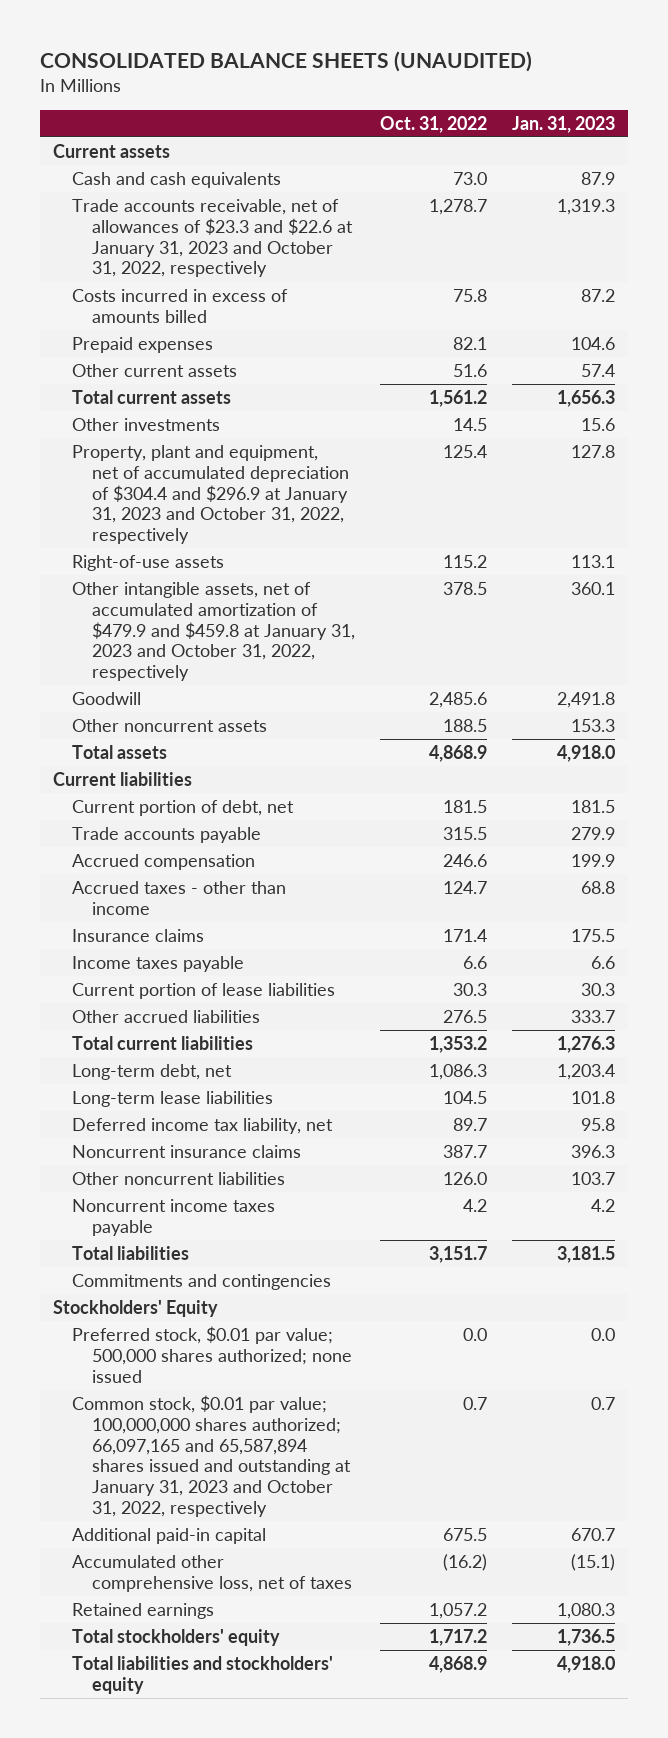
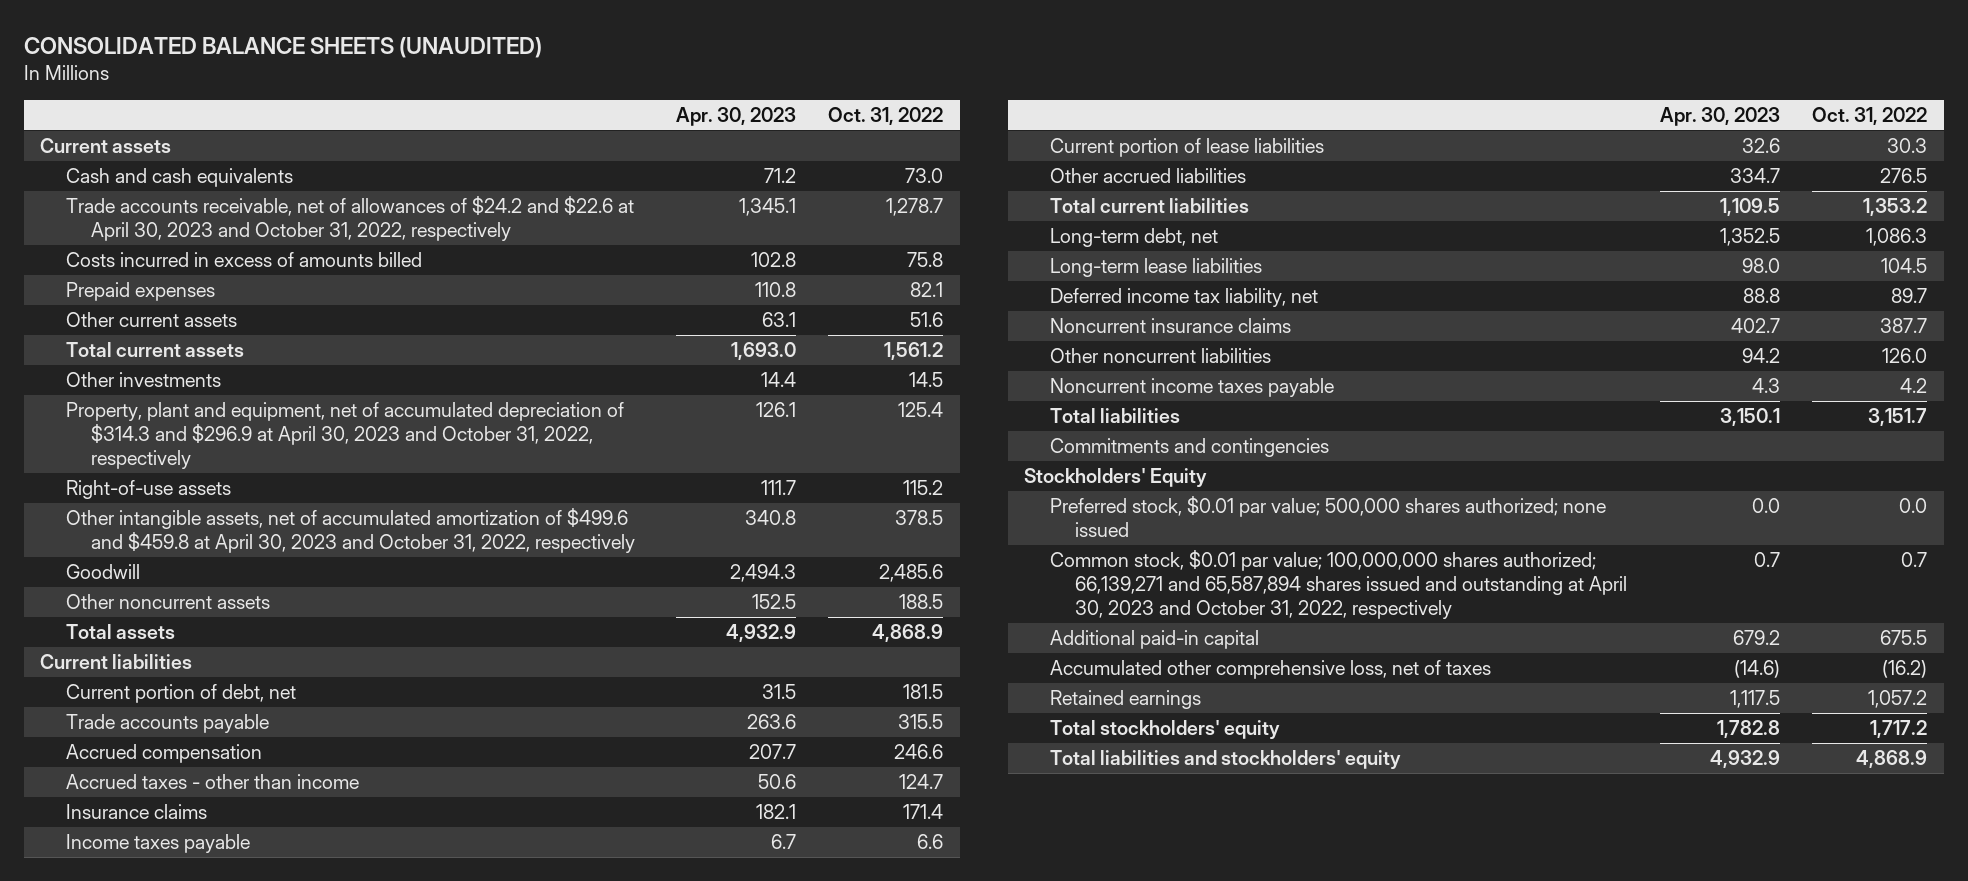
- | Oct. 31, 2022 | Jan. 31, 2023
+ | Apr. 30, 2023 | Oct. 31, 2022
- Trade accounts receivable, net of allowances of $23.3 and $22.6 at January 31, 2023 and October 31, 2022, respectively | 1,278.7 | 1,319.3
+ Trade accounts receivable, net of allowances of $24.2 and $22.6 at April 30, 2023 and October 31, 2022, respectively | 1,345.1 | 1,278.7
- Property, plant and equipment, net of accumulated depreciation of $304.4 and $296.9 at January 31, 2023 and October 31, 2022, respectively | 125.4 | 127.8
+ Property, plant and equipment, net of accumulated depreciation of $314.3 and $296.9 at April 30, 2023 and October 31, 2022, respectively | 126.1 | 125.4
- Other intangible assets, net of accumulated amortization of $479.9 and $459.8 at January 31, 2023 and October 31, 2022, respectively | 378.5 | 360.1
+ Other intangible assets, net of accumulated amortization of $499.6 and $459.8 at April 30, 2023 and October 31, 2022, respectively | 340.8 | 378.5
- Common stock, $0.01 par value; 100,000,000 shares authorized; 66,097,165 and 65,587,894 shares issued and outstanding at January 31, 2023 and October 31, 2022, respectively | 0.7 | 0.7
+ Common stock, $0.01 par value; 100,000,000 shares authorized; 66,139,271 and 65,587,894 shares issued and outstanding at April 30, 2023 and October 31, 2022, respectively | 0.7 | 0.7

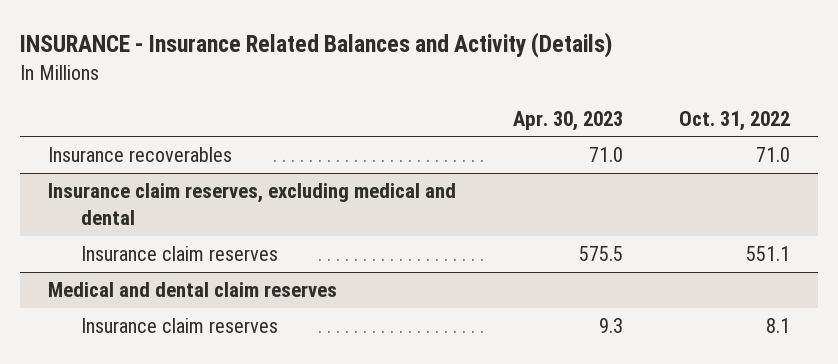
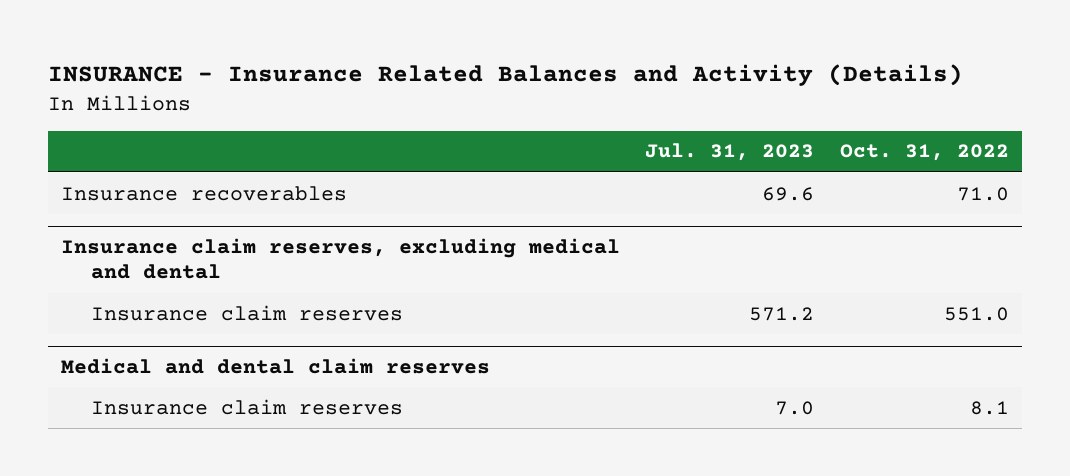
- | Apr. 30, 2023 | Oct. 31, 2022
+ | Jul. 31, 2023 | Oct. 31, 2022
@ Insurance claim reserves, excluding medical and dental
- Insurance claim reserves | 575.5 | 551.1
+ Insurance claim reserves | 571.2 | 551.0

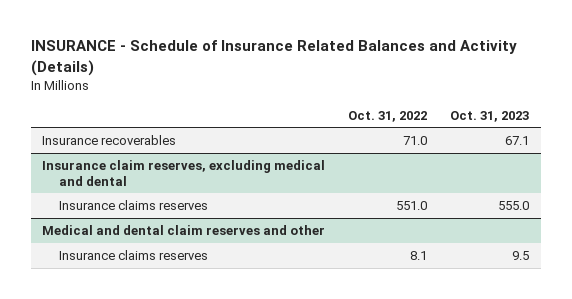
- INSURANCE - Insurance Related Balances and Activity (Details)
+ INSURANCE - Schedule of Insurance Related Balances and Activity (Details)
- | Jul. 31, 2023 | Oct. 31, 2022
+ | Oct. 31, 2022 | Oct. 31, 2023
@ Insurance claim reserves, excluding medical and dental
- Insurance claim reserves | 571.2 | 551.0
- Medical and dental claim reserves
- Insurance claim reserves | 7.0 | 8.1
@ Insurance claim reserves, excluding medical and dental
+ Insurance claims reserves | 551.0 | 555.0
+ Medical and dental claim reserves and other
+ Insurance claims reserves | 8.1 | 9.5

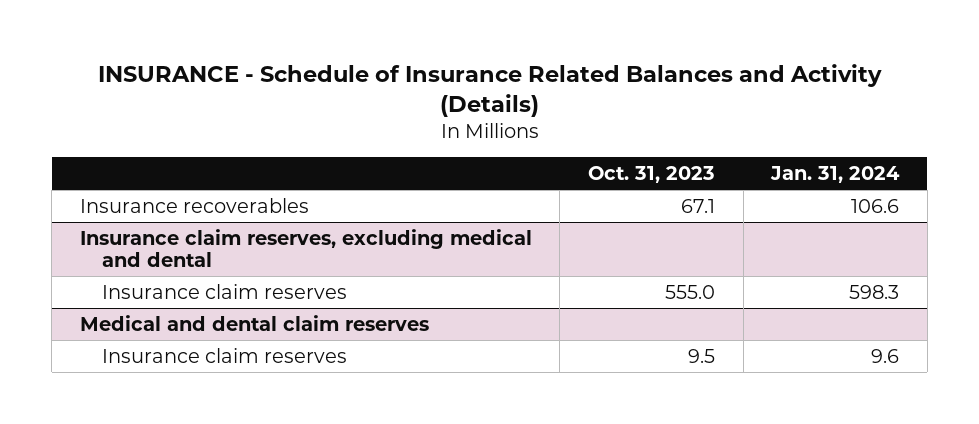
- | Oct. 31, 2022 | Oct. 31, 2023
+ | Oct. 31, 2023 | Jan. 31, 2024
@ Insurance claim reserves, excluding medical and dental
- Insurance claims reserves | 551.0 | 555.0
- Medical and dental claim reserves and other
- Insurance claims reserves | 8.1 | 9.5
@ Insurance claim reserves, excluding medical and dental
+ Insurance claim reserves | 555.0 | 598.3
+ Medical and dental claim reserves
+ Insurance claim reserves | 9.5 | 9.6

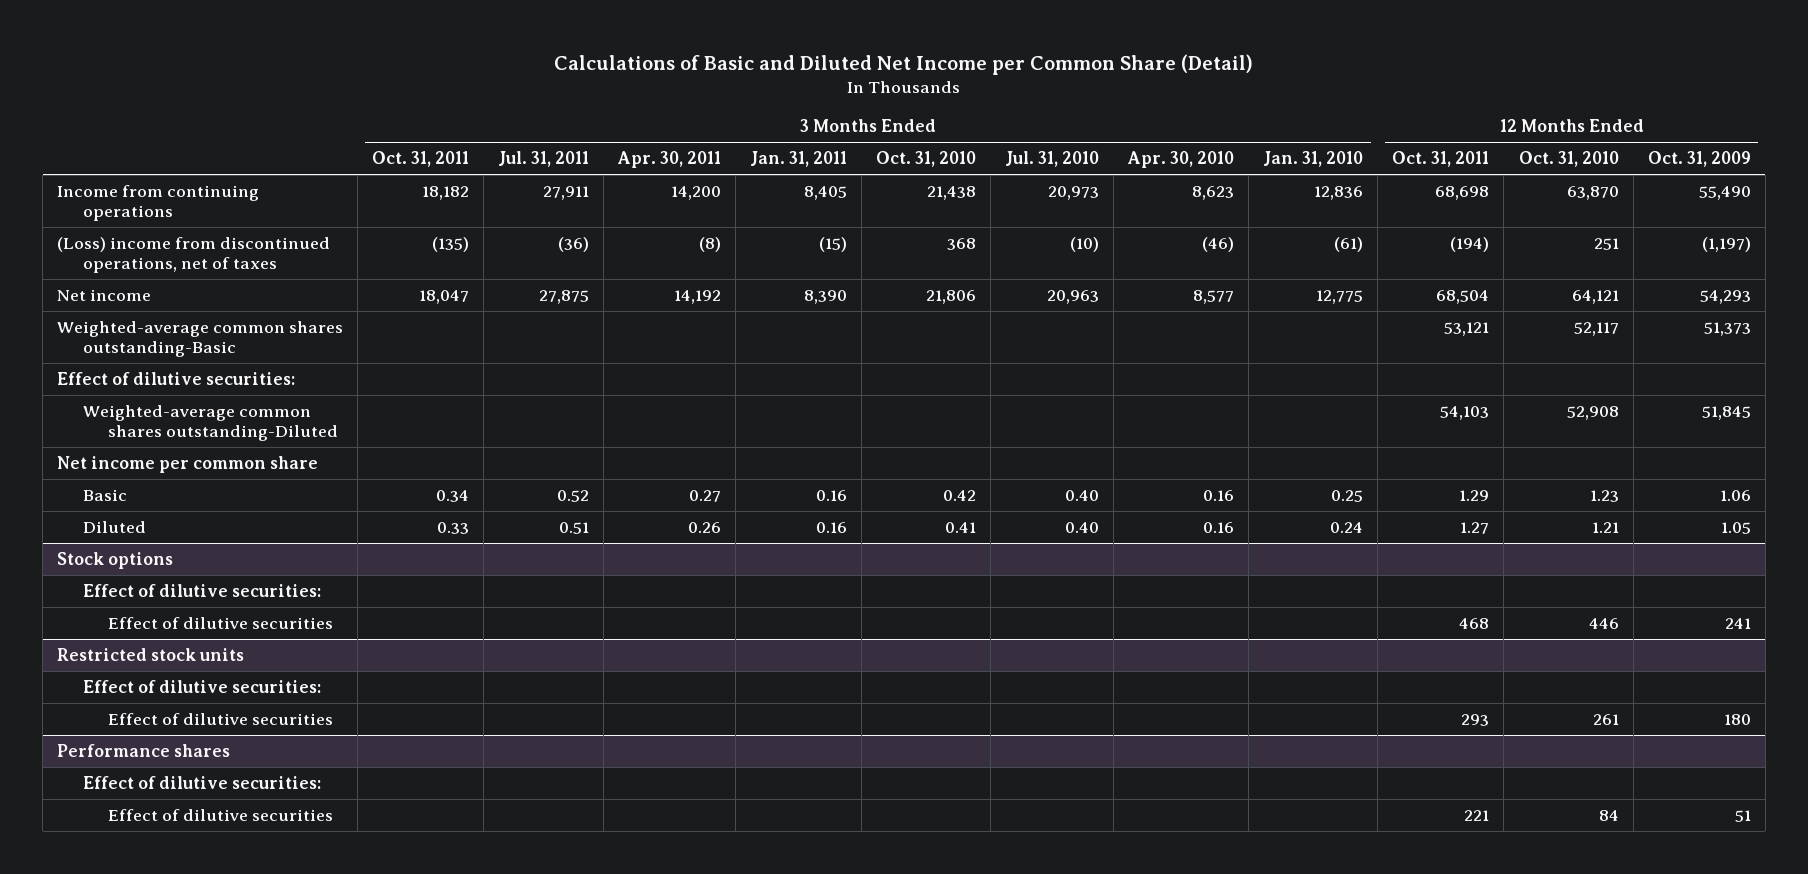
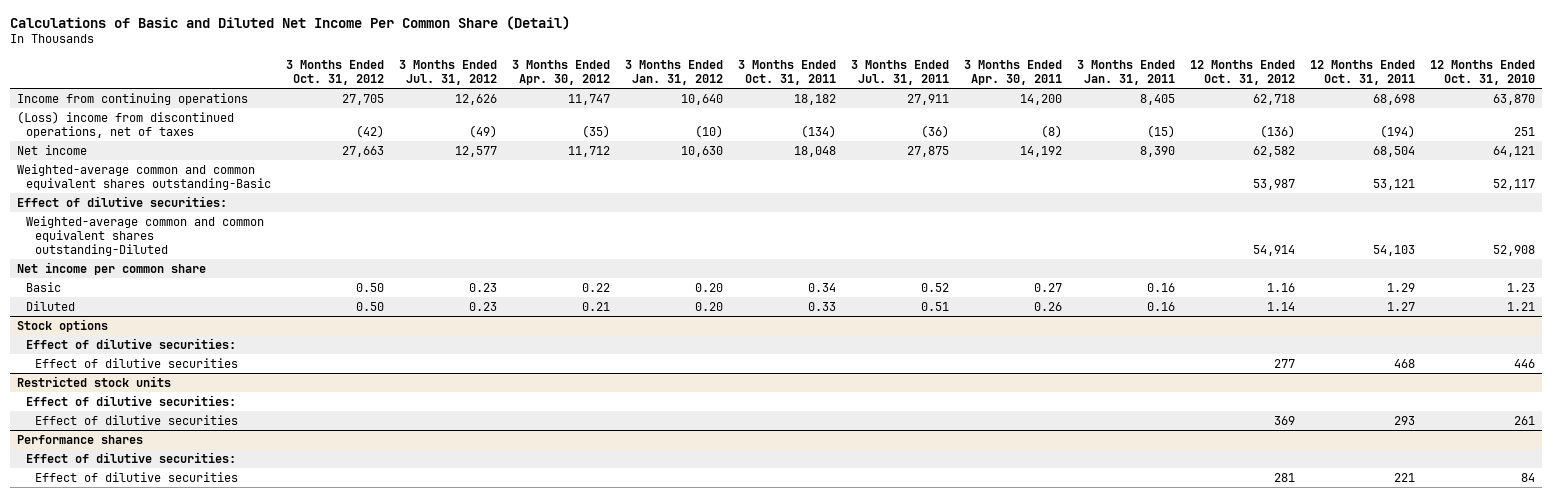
- Calculations of Basic and Diluted Net Income per Common Share (Detail)
+ Calculations of Basic and Diluted Net Income Per Common Share (Detail)
- | 3 Months Ended Oct. 31, 2011 | 3 Months Ended Jul. 31, 2011 | 3 Months Ended Apr. 30, 2011 | 3 Months Ended Jan. 31, 2011 | 3 Months Ended Oct. 31, 2010 | 3 Months Ended Jul. 31, 2010 | 3 Months Ended Apr. 30, 2010 | 3 Months Ended Jan. 31, 2010 | 12 Months Ended Oct. 31, 2011 | 12 Months Ended Oct. 31, 2010 | 12 Months Ended Oct. 31, 2009
+ | 3 Months Ended Oct. 31, 2012 | 3 Months Ended Jul. 31, 2012 | 3 Months Ended Apr. 30, 2012 | 3 Months Ended Jan. 31, 2012 | 3 Months Ended Oct. 31, 2011 | 3 Months Ended Jul. 31, 2011 | 3 Months Ended Apr. 30, 2011 | 3 Months Ended Jan. 31, 2011 | 12 Months Ended Oct. 31, 2012 | 12 Months Ended Oct. 31, 2011 | 12 Months Ended Oct. 31, 2010
- (Loss) income from discontinued operations, net of taxes | (135) | (36) | (8) | (15) | 368 | (10) | (46) | (61) | (194) | 251 | (1,197)
- Net income | 18,047 | 27,875 | 14,192 | 8,390 | 21,806 | 20,963 | 8,577 | 12,775 | 68,504 | 64,121 | 54,293
- Weighted-average common shares outstanding-Basic | | | | | | | | | 53,121 | 52,117 | 51,373
+ (Loss) income from discontinued operations, net of taxes | (42) | (49) | (35) | (10) | (134) | (36) | (8) | (15) | (136) | (194) | 251
+ Net income | 27,663 | 12,577 | 11,712 | 10,630 | 18,048 | 27,875 | 14,192 | 8,390 | 62,582 | 68,504 | 64,121
+ Weighted-average common and common equivalent shares outstanding-Basic | | | | | | | | | 53,987 | 53,121 | 52,117
- Weighted-average common shares outstanding-Diluted | | | | | | | | | 54,103 | 52,908 | 51,845
+ Weighted-average common and common equivalent shares outstanding-Diluted | | | | | | | | | 54,914 | 54,103 | 52,908

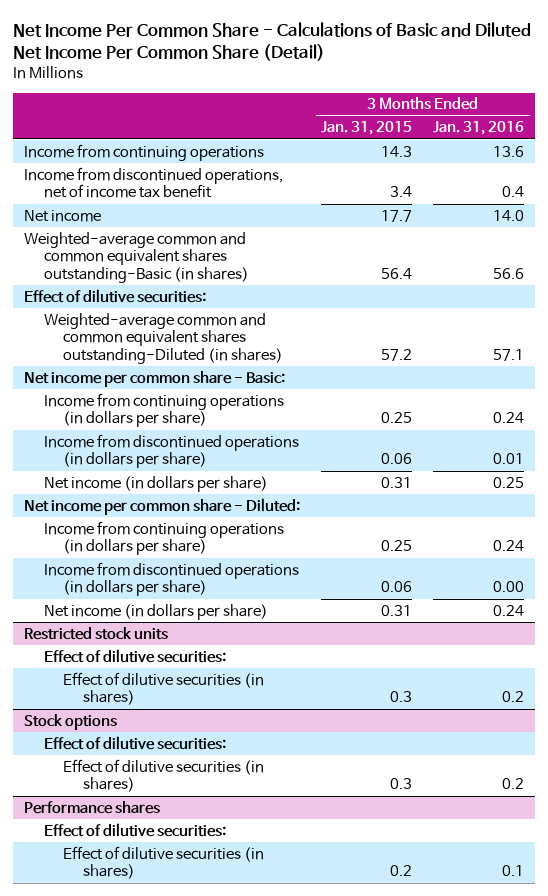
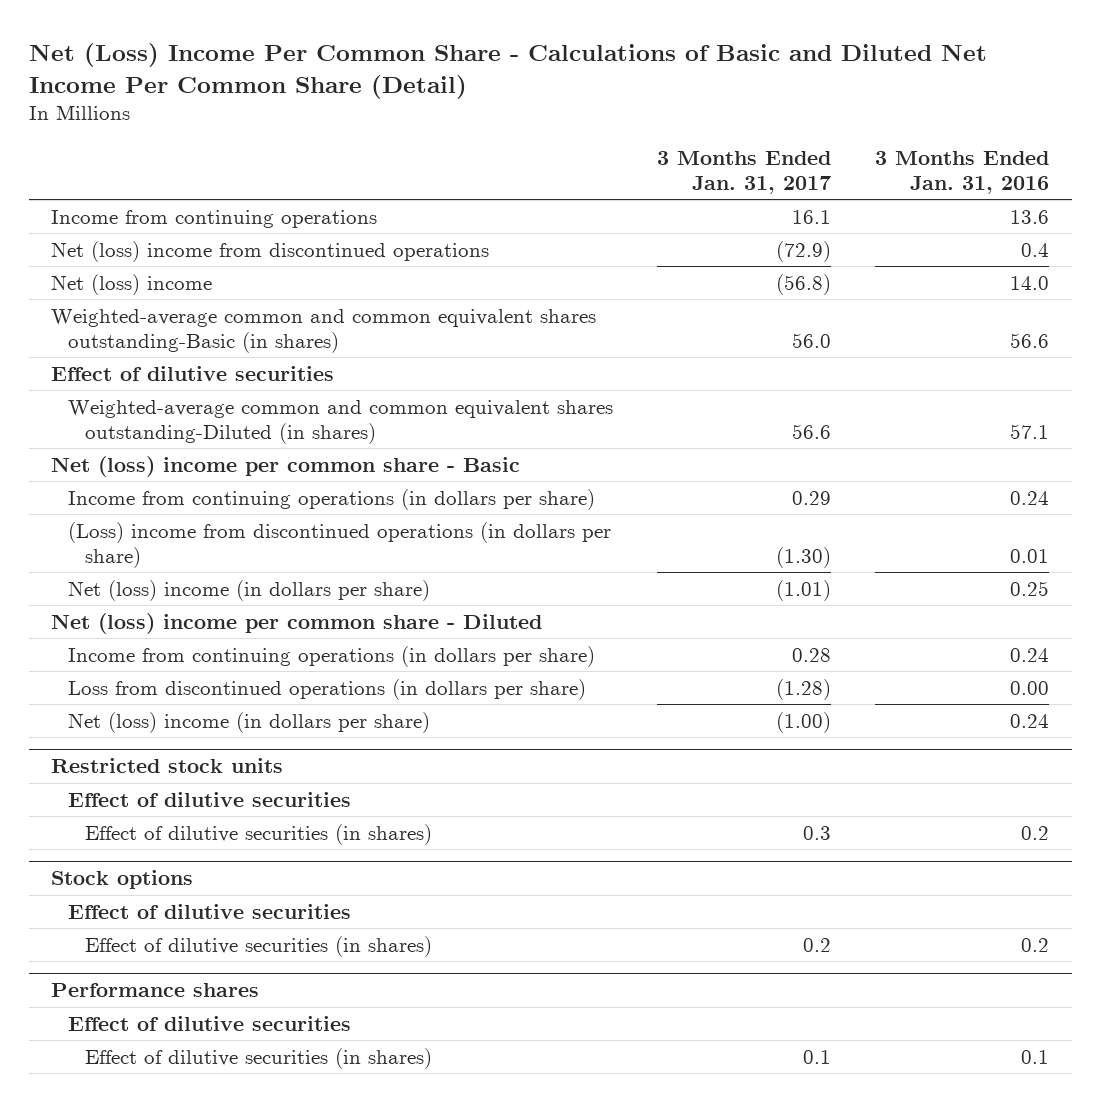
- Net Income Per Common Share - Calculations of Basic and Diluted Net Income Per Common Share (Detail)
+ Net (Loss) Income Per Common Share - Calculations of Basic and Diluted Net Income Per Common Share (Detail)
- | 3 Months Ended Jan. 31, 2015 | 3 Months Ended Jan. 31, 2016
+ | 3 Months Ended Jan. 31, 2017 | 3 Months Ended Jan. 31, 2016
- Income from discontinued operations, net of income tax benefit | 3.4 | 0.4
- Net income | 17.7 | 14.0
+ Net (loss) income from discontinued operations | (72.9) | 0.4
+ Net (loss) income | (56.8) | 14.0
- Effect of dilutive securities:
+ Effect of dilutive securities
- Net income per common share - Basic:
+ Net (loss) income per common share - Basic
- Income from discontinued operations (in dollars per share) | 0.06 | 0.01
- Net income (in dollars per share) | 0.31 | 0.25
- Net income per common share - Diluted:
+ (Loss) income from discontinued operations (in dollars per share) | (1.30) | 0.01
+ Net (loss) income (in dollars per share) | (1.01) | 0.25
+ Net (loss) income per common share - Diluted
- Income from discontinued operations (in dollars per share) | 0.06 | 0.00
- Net income (in dollars per share) | 0.31 | 0.24
+ Loss from discontinued operations (in dollars per share) | (1.28) | 0.00
+ Net (loss) income (in dollars per share) | (1.00) | 0.24
@ Restricted stock units
- Effect of dilutive securities:
+ Effect of dilutive securities
@ Stock options
- Effect of dilutive securities:
+ Effect of dilutive securities
@ Performance shares
- Effect of dilutive securities:
+ Effect of dilutive securities

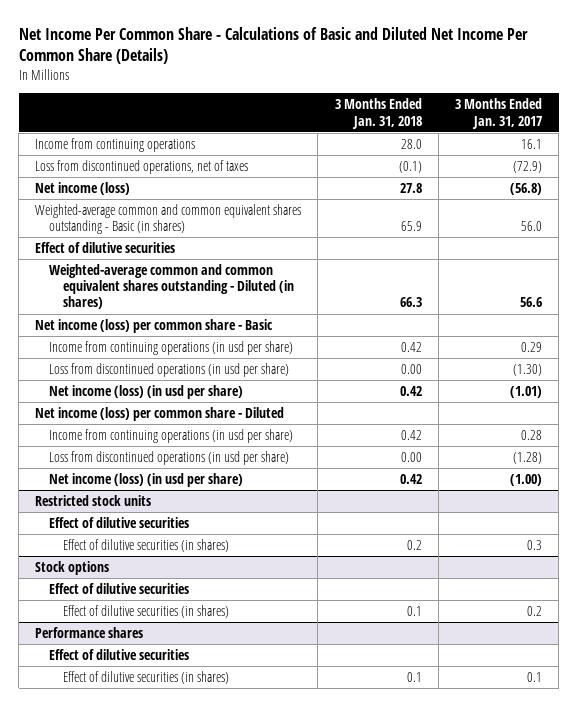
- Net (Loss) Income Per Common Share - Calculations of Basic and Diluted Net Income Per Common Share (Detail)
+ Net Income Per Common Share - Calculations of Basic and Diluted Net Income Per Common Share (Details)
- | 3 Months Ended Jan. 31, 2017 | 3 Months Ended Jan. 31, 2016
+ | 3 Months Ended Jan. 31, 2018 | 3 Months Ended Jan. 31, 2017
- Net (loss) income from discontinued operations | (72.9) | 0.4
- Net (loss) income | (56.8) | 14.0
- Weighted-average common and common equivalent shares outstanding-Basic (in shares) | 56.0 | 56.6
+ Loss from discontinued operations, net of taxes | (0.1) | (72.9)
+ Net income (loss) | 27.8 | (56.8)
+ Weighted-average common and common equivalent shares outstanding - Basic (in shares) | 65.9 | 56.0
- Weighted-average common and common equivalent shares outstanding-Diluted (in shares) | 56.6 | 57.1
- Net (loss) income per common share - Basic
- Income from continuing operations (in dollars per share) | 0.29 | 0.24
- (Loss) income from discontinued operations (in dollars per share) | (1.30) | 0.01
- Net (loss) income (in dollars per share) | (1.01) | 0.25
- Net (loss) income per common share - Diluted
- Income from continuing operations (in dollars per share) | 0.28 | 0.24
- Loss from discontinued operations (in dollars per share) | (1.28) | 0.00
- Net (loss) income (in dollars per share) | (1.00) | 0.24
+ Weighted-average common and common equivalent shares outstanding - Diluted (in shares) | 66.3 | 56.6
+ Net income (loss) per common share - Basic
+ Income from continuing operations (in usd per share) | 0.42 | 0.29
+ Loss from discontinued operations (in usd per share) | 0.00 | (1.30)
+ Net income (loss) (in usd per share) | 0.42 | (1.01)
+ Net income (loss) per common share - Diluted
+ Income from continuing operations (in usd per share) | 0.42 | 0.28
+ Loss from discontinued operations (in usd per share) | 0.00 | (1.28)
+ Net income (loss) (in usd per share) | 0.42 | (1.00)

